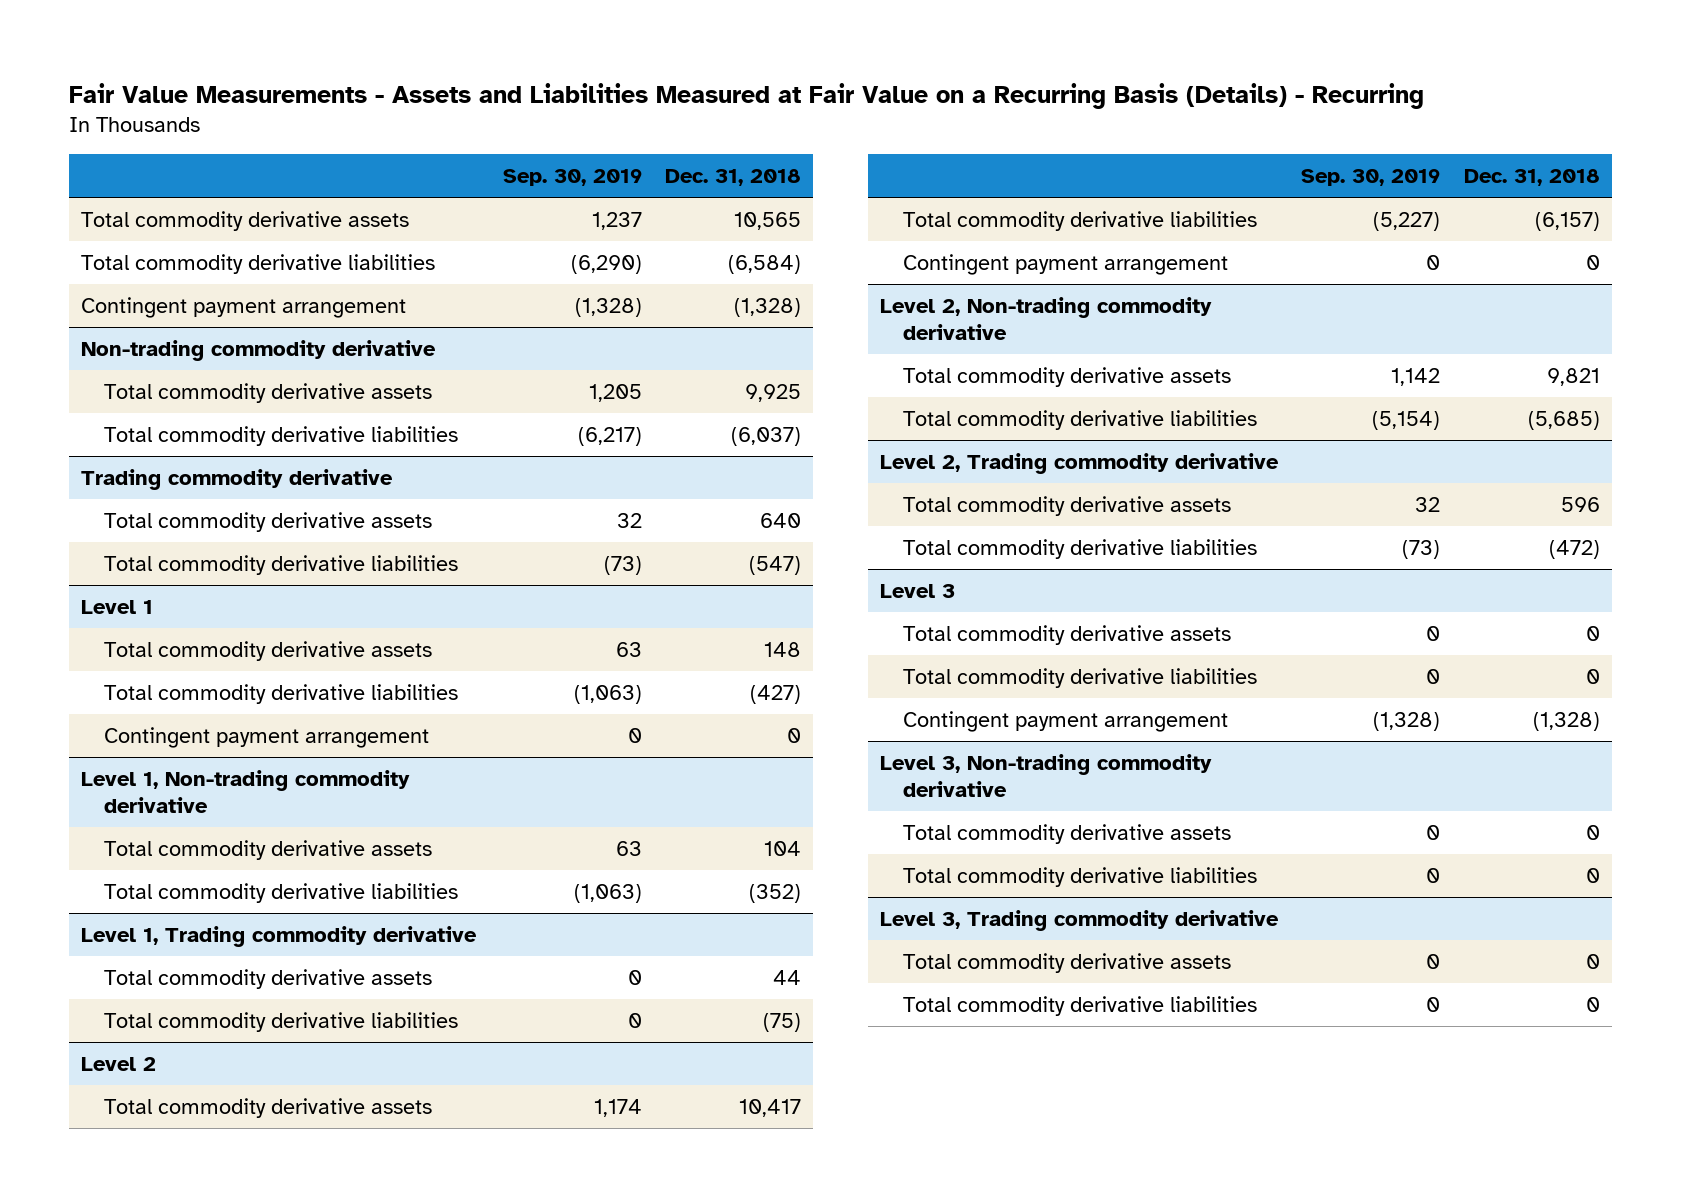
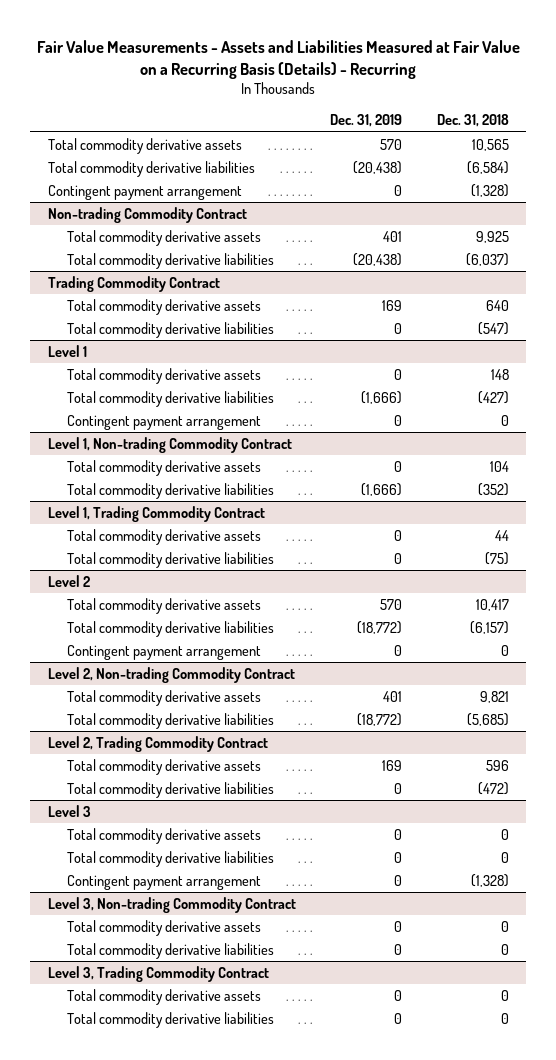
- | Sep. 30, 2019 | Dec. 31, 2018
+ | Dec. 31, 2019 | Dec. 31, 2018
- Non-trading commodity derivative
+ Non-trading Commodity Contract
- Trading commodity derivative
+ Trading Commodity Contract
- Level 1, Non-trading commodity derivative
+ Level 1, Non-trading Commodity Contract
- Level 1, Trading commodity derivative
+ Level 1, Trading Commodity Contract
- Level 2, Non-trading commodity derivative
+ Level 2, Non-trading Commodity Contract
- Level 2, Trading commodity derivative
+ Level 2, Trading Commodity Contract
- Level 3, Non-trading commodity derivative
+ Level 3, Non-trading Commodity Contract
- Level 3, Trading commodity derivative
+ Level 3, Trading Commodity Contract

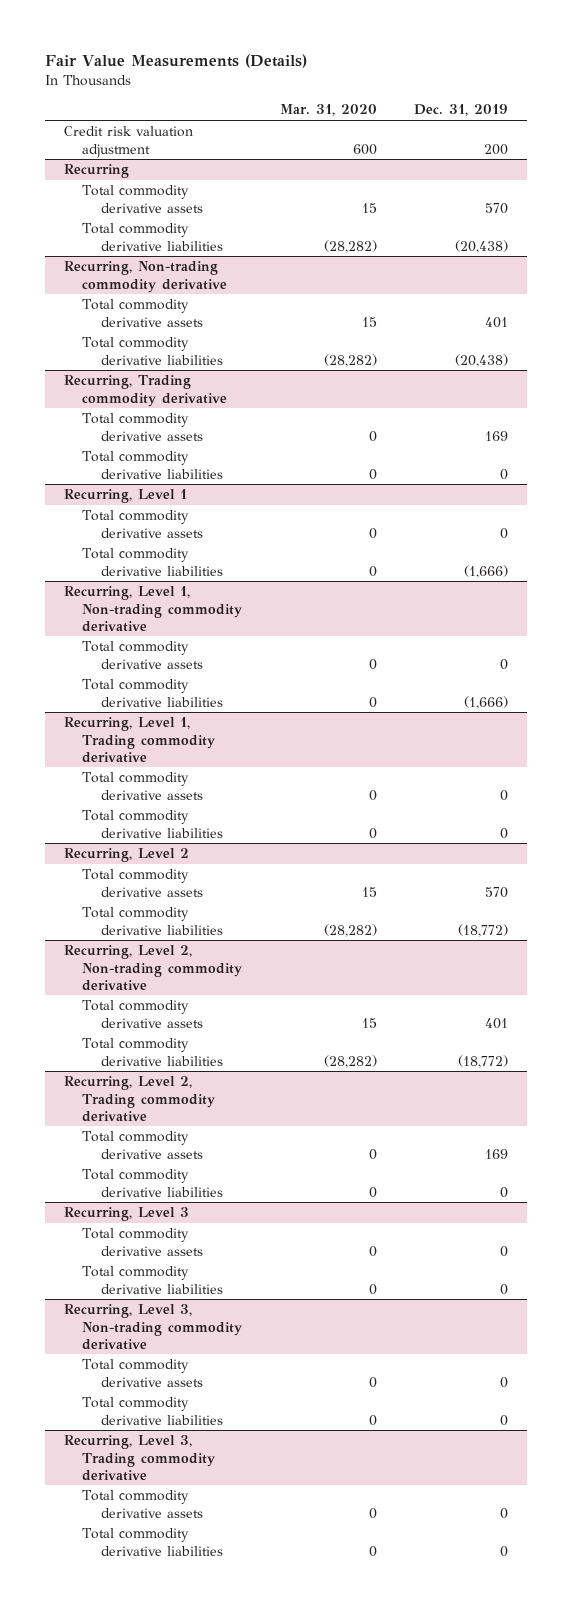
- Fair Value Measurements - Assets and Liabilities Measured at Fair Value on a Recurring Basis (Details) - Recurring
+ Fair Value Measurements (Details)
- | Dec. 31, 2019 | Dec. 31, 2018
+ | Mar. 31, 2020 | Dec. 31, 2019
+ Credit risk valuation adjustment | 600 | 200
+ Recurring
- Contingent payment arrangement | 0 | (1,328)
- Non-trading Commodity Contract
+ Recurring, Non-trading commodity derivative
- Trading Commodity Contract
+ Recurring, Trading commodity derivative
- Level 1
+ Recurring, Level 1
- Contingent payment arrangement | 0 | 0
- Level 1, Non-trading Commodity Contract
+ Recurring, Level 1, Non-trading commodity derivative
- Level 1, Trading Commodity Contract
+ Recurring, Level 1, Trading commodity derivative
- Level 2
+ Recurring, Level 2
- Contingent payment arrangement | 0 | 0
- Level 2, Non-trading Commodity Contract
+ Recurring, Level 2, Non-trading commodity derivative
- Level 2, Trading Commodity Contract
+ Recurring, Level 2, Trading commodity derivative
- Level 3
+ Recurring, Level 3
- Contingent payment arrangement | 0 | (1,328)
- Level 3, Non-trading Commodity Contract
+ Recurring, Level 3, Non-trading commodity derivative
- Level 3, Trading Commodity Contract
+ Recurring, Level 3, Trading commodity derivative

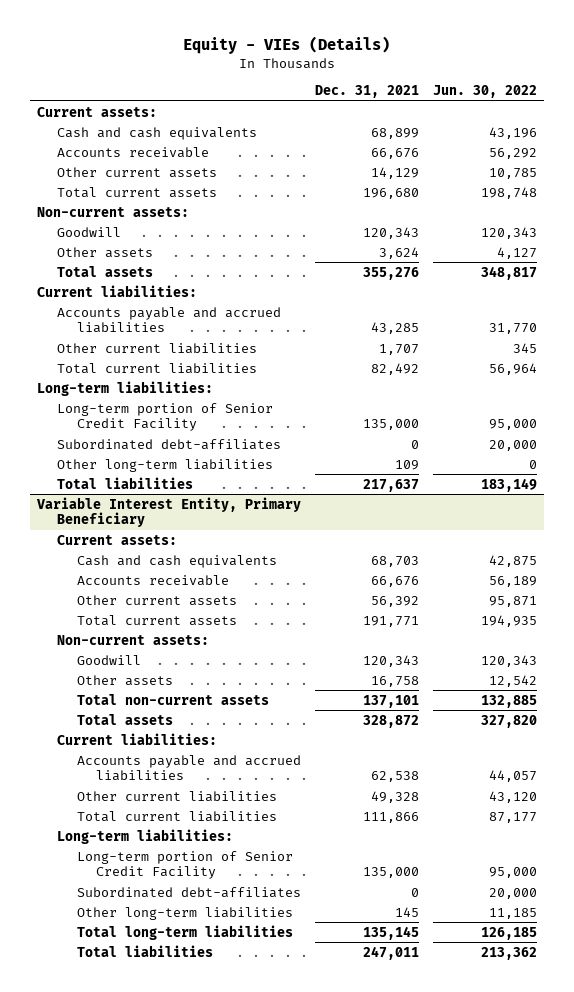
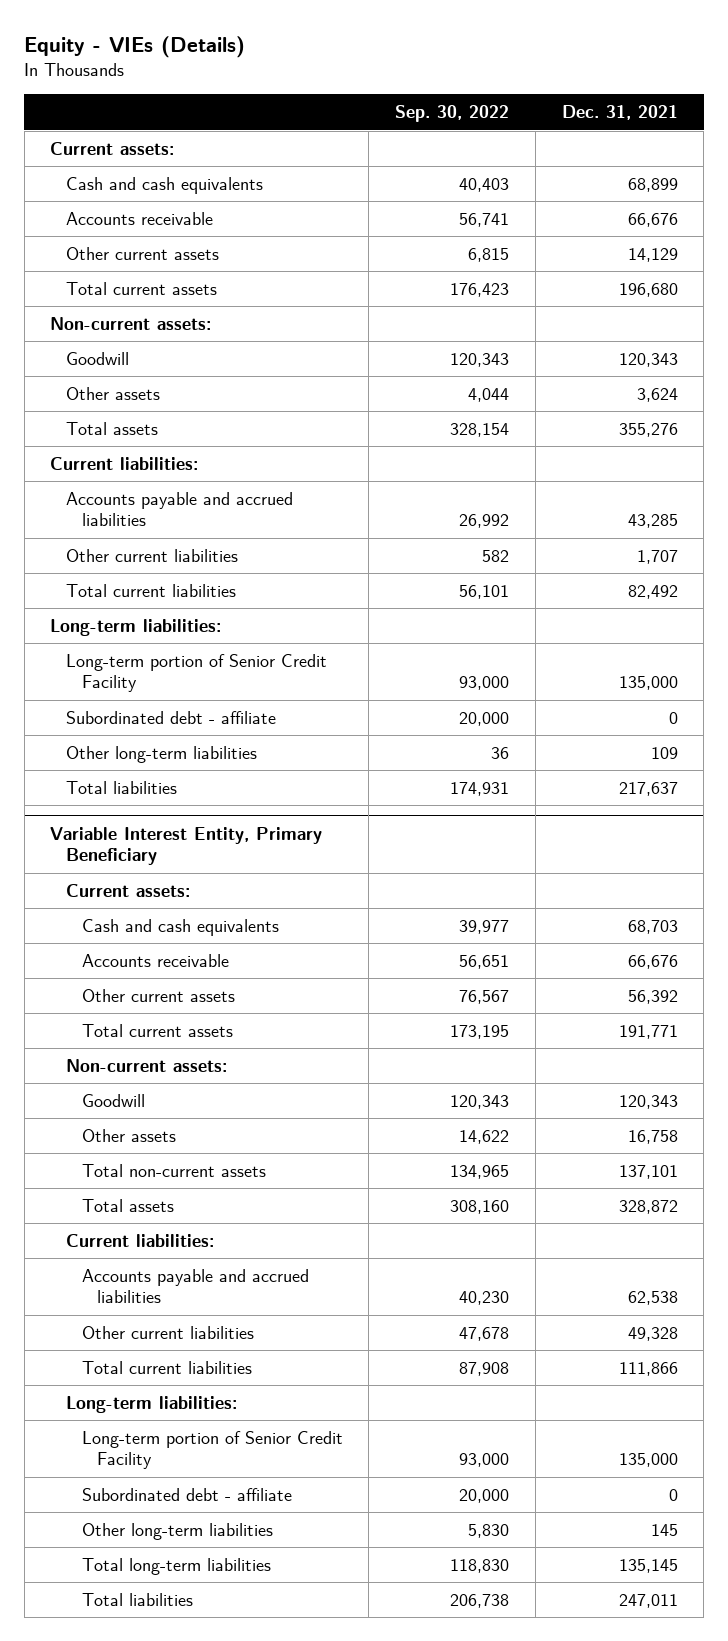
- | Dec. 31, 2021 | Jun. 30, 2022
+ | Sep. 30, 2022 | Dec. 31, 2021
- Subordinated debt-affiliates | 0 | 20,000
+ Subordinated debt - affiliate | 20,000 | 0
@ Variable Interest Entity, Primary Beneficiary
- Subordinated debt-affiliates | 0 | 20,000
+ Subordinated debt - affiliate | 20,000 | 0

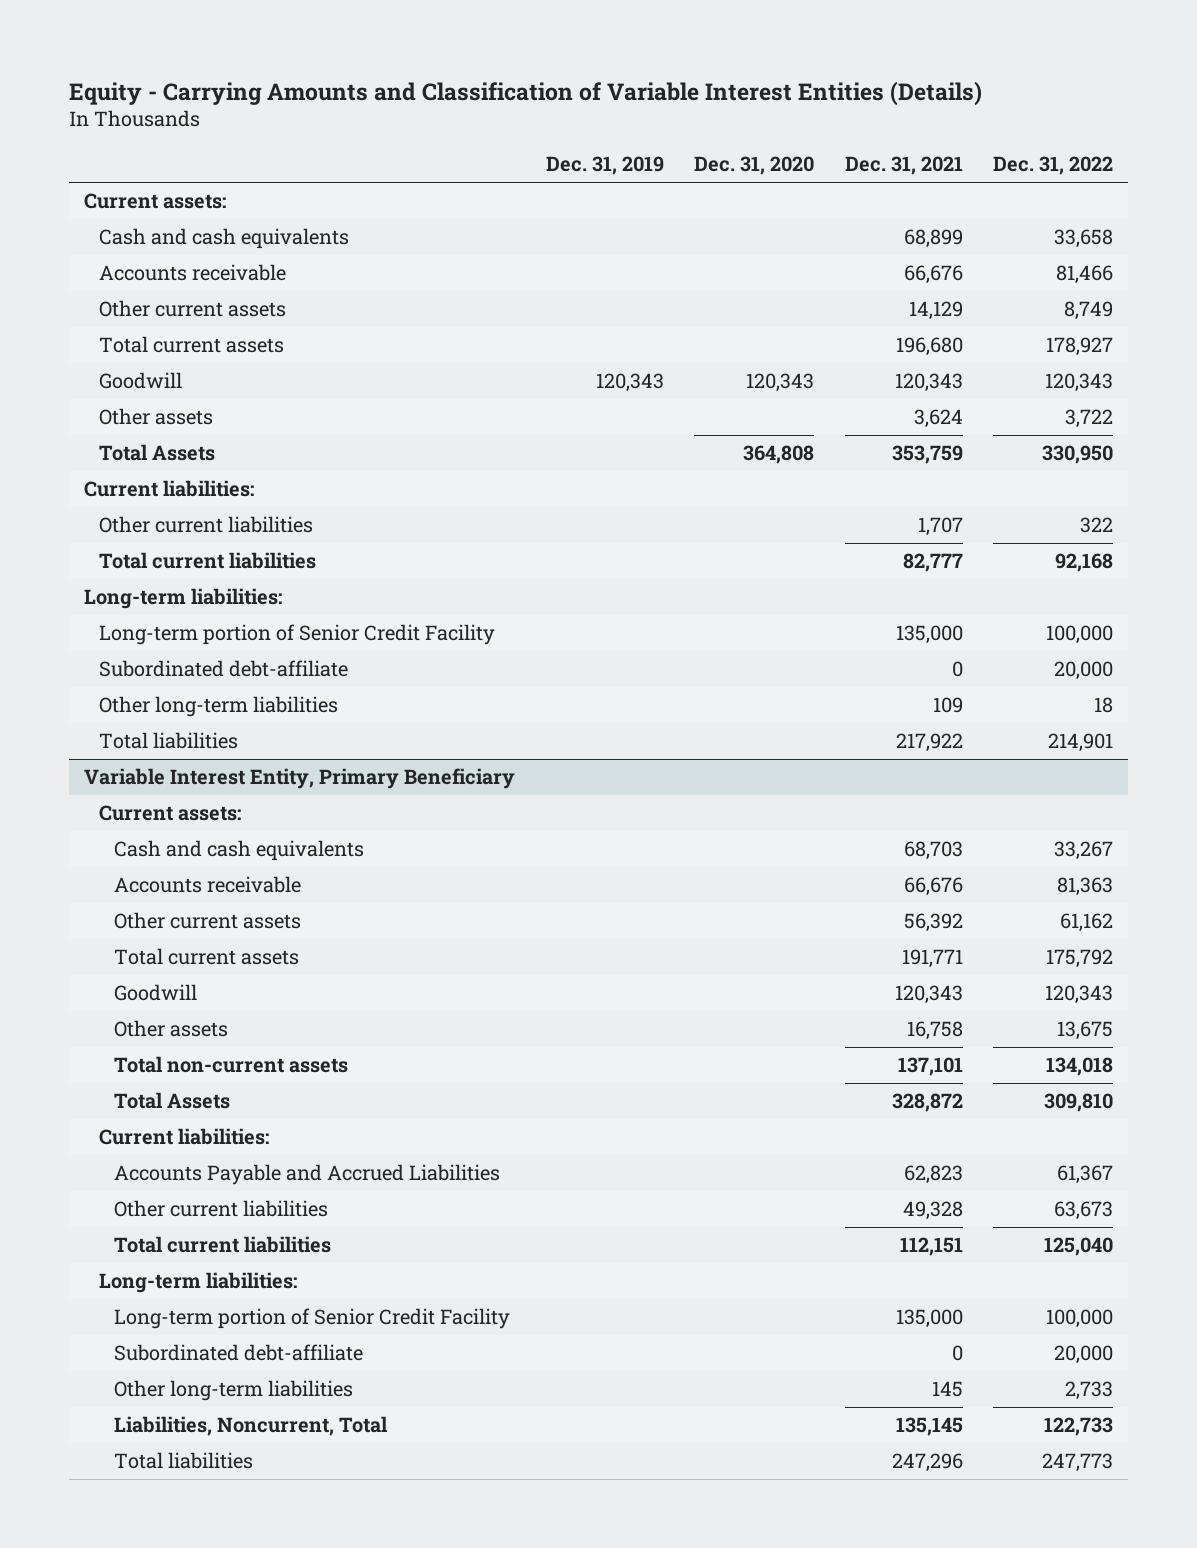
- Equity - VIEs (Details)
+ Equity - Carrying Amounts and Classification of Variable Interest Entities (Details)
- | Sep. 30, 2022 | Dec. 31, 2021
+ | Dec. 31, 2019 | Dec. 31, 2020 | Dec. 31, 2021 | Dec. 31, 2022
- Non-current assets:
- Total assets | 328,154 | 355,276
+ Total Assets | | 364,808 | 353,759 | 330,950
- Accounts payable and accrued liabilities | 26,992 | 43,285
- Total current liabilities | 56,101 | 82,492
+ Total current liabilities | | | 82,777 | 92,168
- Subordinated debt - affiliate | 20,000 | 0
+ Subordinated debt-affiliate | | | 0 | 20,000
- Total liabilities | 174,931 | 217,637
+ Total liabilities | | | 217,922 | 214,901
@ Variable Interest Entity, Primary Beneficiary
- Non-current assets:
- Total assets | 308,160 | 328,872
+ Total Assets | | | 328,872 | 309,810
- Accounts payable and accrued liabilities | 40,230 | 62,538
+ Accounts Payable and Accrued Liabilities | | | 62,823 | 61,367
- Total current liabilities | 87,908 | 111,866
+ Total current liabilities | | | 112,151 | 125,040
- Subordinated debt - affiliate | 20,000 | 0
+ Subordinated debt-affiliate | | | 0 | 20,000
- Total long-term liabilities | 118,830 | 135,145
- Total liabilities | 206,738 | 247,011
+ Liabilities, Noncurrent, Total | | | 135,145 | 122,733
+ Total liabilities | | | 247,296 | 247,773

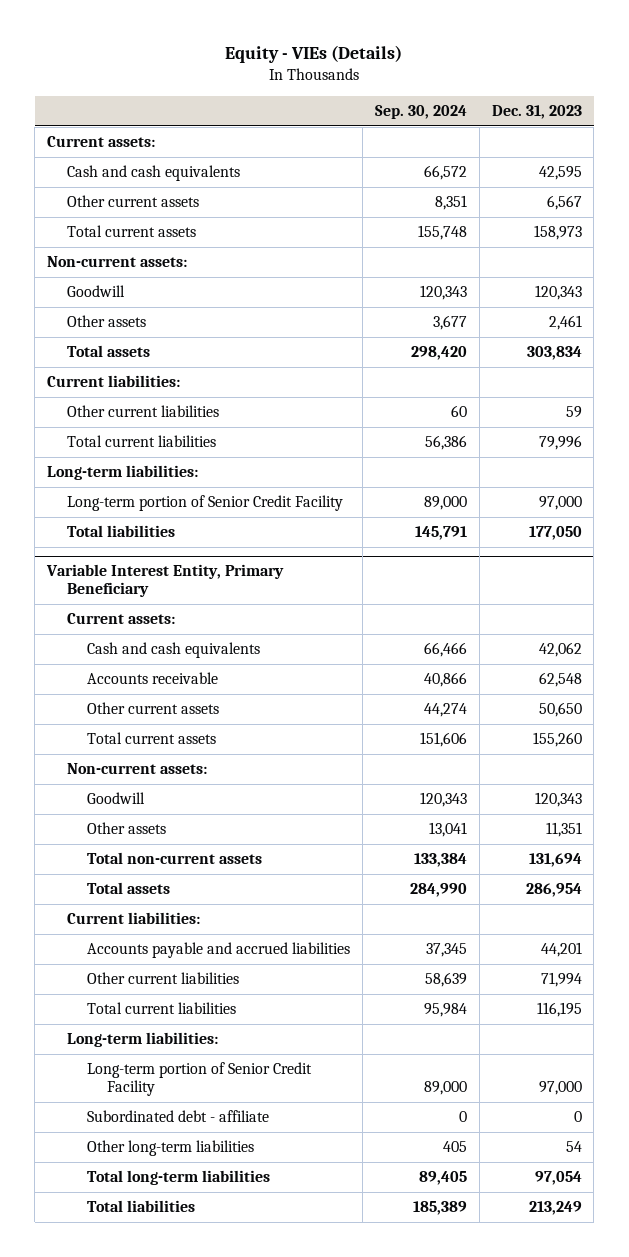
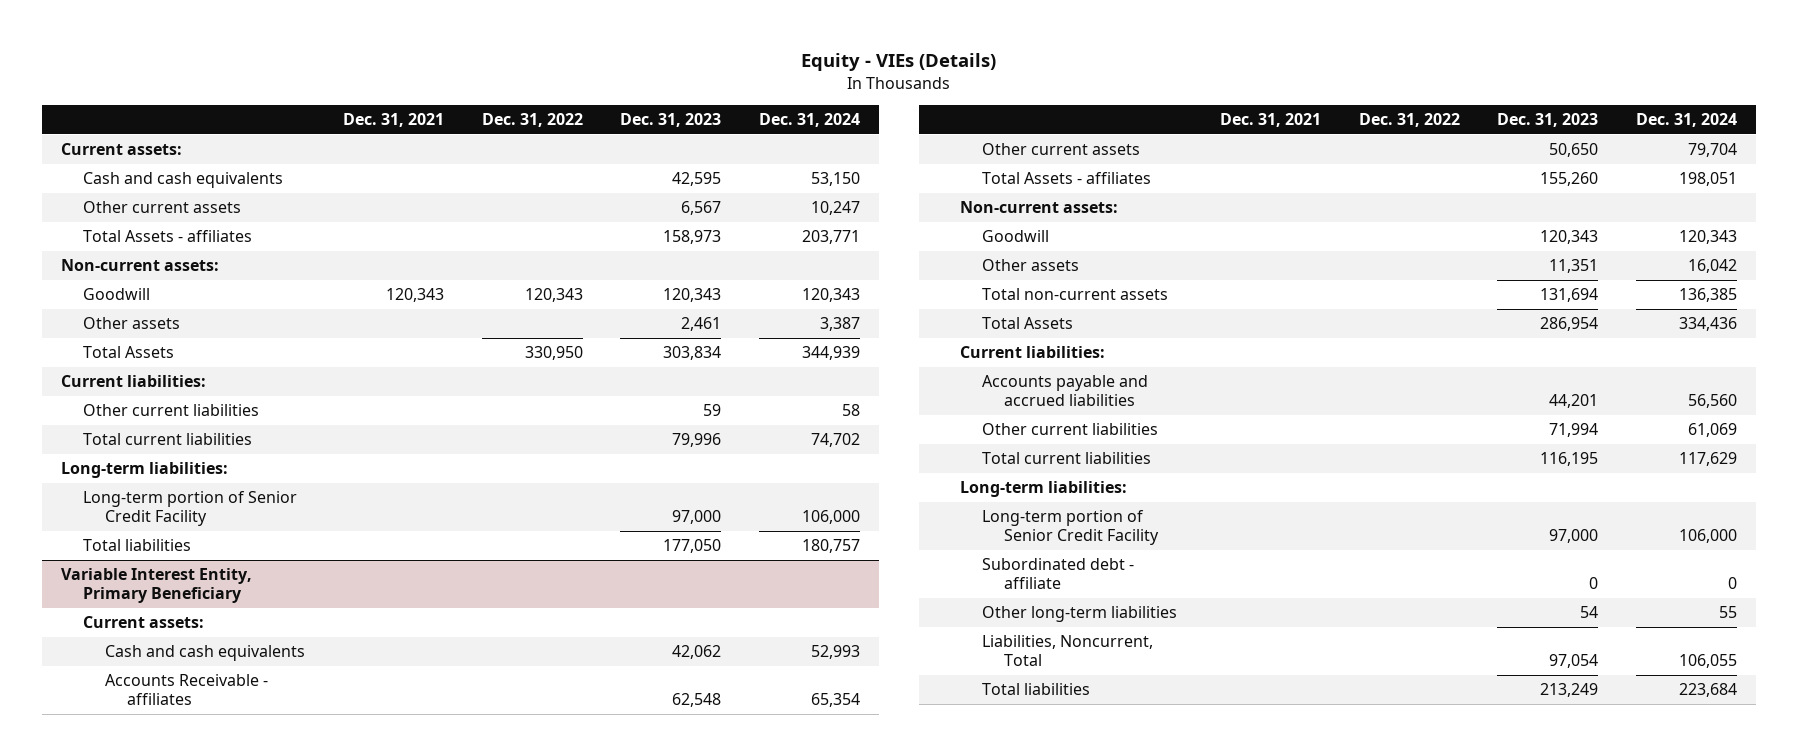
- | Sep. 30, 2024 | Dec. 31, 2023
+ | Dec. 31, 2021 | Dec. 31, 2022 | Dec. 31, 2023 | Dec. 31, 2024
- Total current assets | 155,748 | 158,973
+ Total Assets - affiliates | | | 158,973 | 203,771
- Total assets | 298,420 | 303,834
+ Total Assets | | 330,950 | 303,834 | 344,939
@ Variable Interest Entity, Primary Beneficiary
- Accounts receivable | 40,866 | 62,548
+ Accounts Receivable - affiliates | | | 62,548 | 65,354
- Total current assets | 151,606 | 155,260
+ Total Assets - affiliates | | | 155,260 | 198,051
- Total assets | 284,990 | 286,954
+ Total Assets | | | 286,954 | 334,436
- Total long-term liabilities | 89,405 | 97,054
+ Liabilities, Noncurrent, Total | | | 97,054 | 106,055

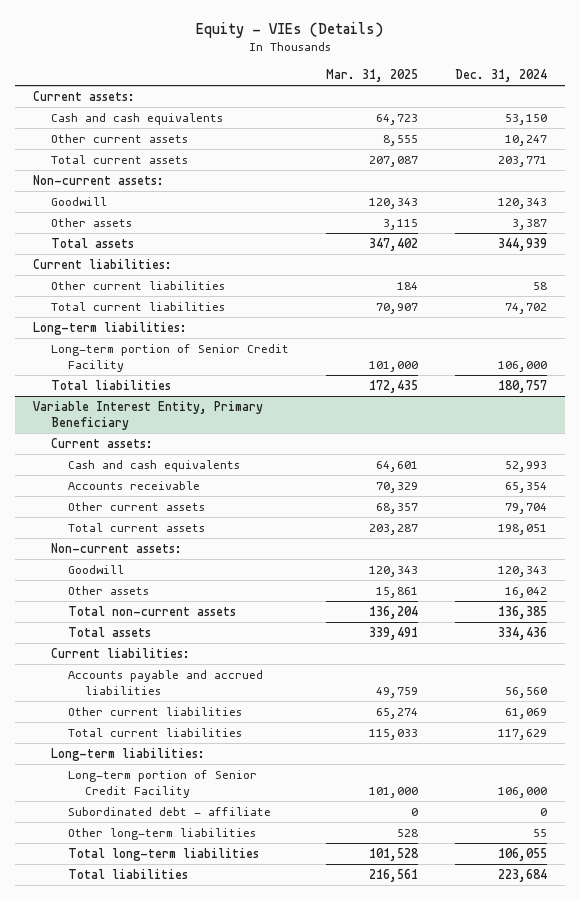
- | Dec. 31, 2021 | Dec. 31, 2022 | Dec. 31, 2023 | Dec. 31, 2024
+ | Mar. 31, 2025 | Dec. 31, 2024
- Total Assets - affiliates | | | 158,973 | 203,771
+ Total current assets | 207,087 | 203,771
- Total Assets | | 330,950 | 303,834 | 344,939
+ Total assets | 347,402 | 344,939
@ Variable Interest Entity, Primary Beneficiary
- Accounts Receivable - affiliates | | | 62,548 | 65,354
+ Accounts receivable | 70,329 | 65,354
- Total Assets - affiliates | | | 155,260 | 198,051
+ Total current assets | 203,287 | 198,051
- Total Assets | | | 286,954 | 334,436
+ Total assets | 339,491 | 334,436
- Liabilities, Noncurrent, Total | | | 97,054 | 106,055
+ Total long-term liabilities | 101,528 | 106,055

